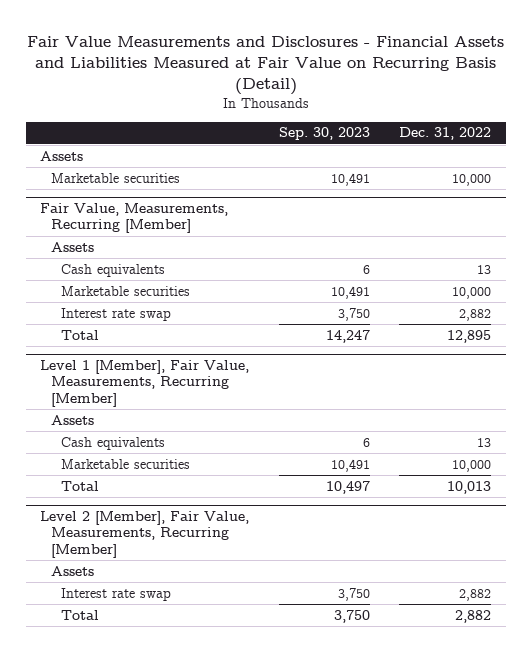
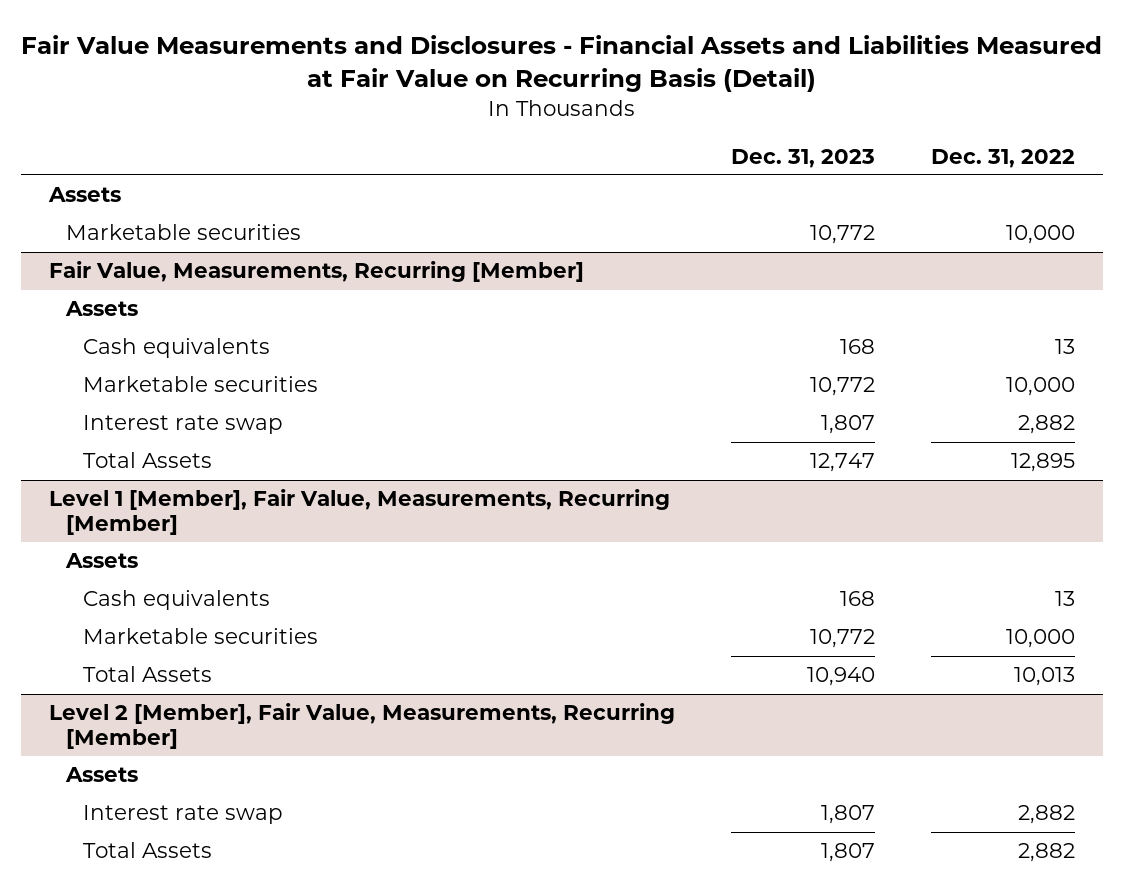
- | Sep. 30, 2023 | Dec. 31, 2022
+ | Dec. 31, 2023 | Dec. 31, 2022
@ Fair Value, Measurements, Recurring [Member]
- Total | 14,247 | 12,895
+ Total Assets | 12,747 | 12,895
@ Level 1 [Member], Fair Value, Measurements, Recurring [Member]
- Total | 10,497 | 10,013
+ Total Assets | 10,940 | 10,013
@ Level 2 [Member], Fair Value, Measurements, Recurring [Member]
- Total | 3,750 | 2,882
+ Total Assets | 1,807 | 2,882

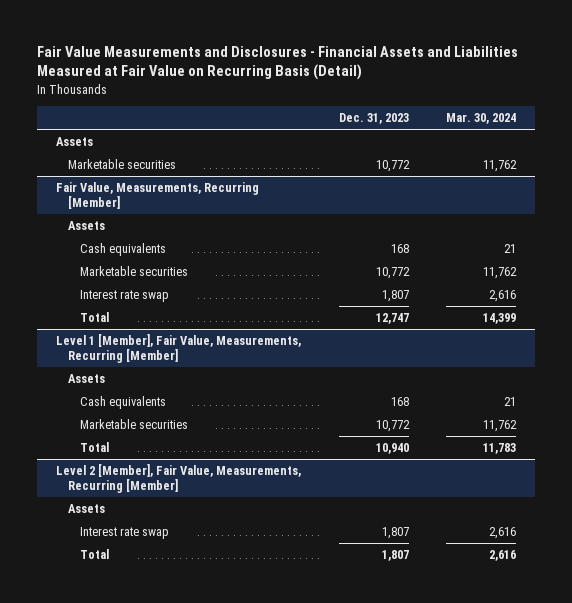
- | Dec. 31, 2023 | Dec. 31, 2022
+ | Dec. 31, 2023 | Mar. 30, 2024
@ Fair Value, Measurements, Recurring [Member]
- Total Assets | 12,747 | 12,895
+ Total | 12,747 | 14,399
@ Level 1 [Member], Fair Value, Measurements, Recurring [Member]
- Total Assets | 10,940 | 10,013
+ Total | 10,940 | 11,783
@ Level 2 [Member], Fair Value, Measurements, Recurring [Member]
- Total Assets | 1,807 | 2,882
+ Total | 1,807 | 2,616

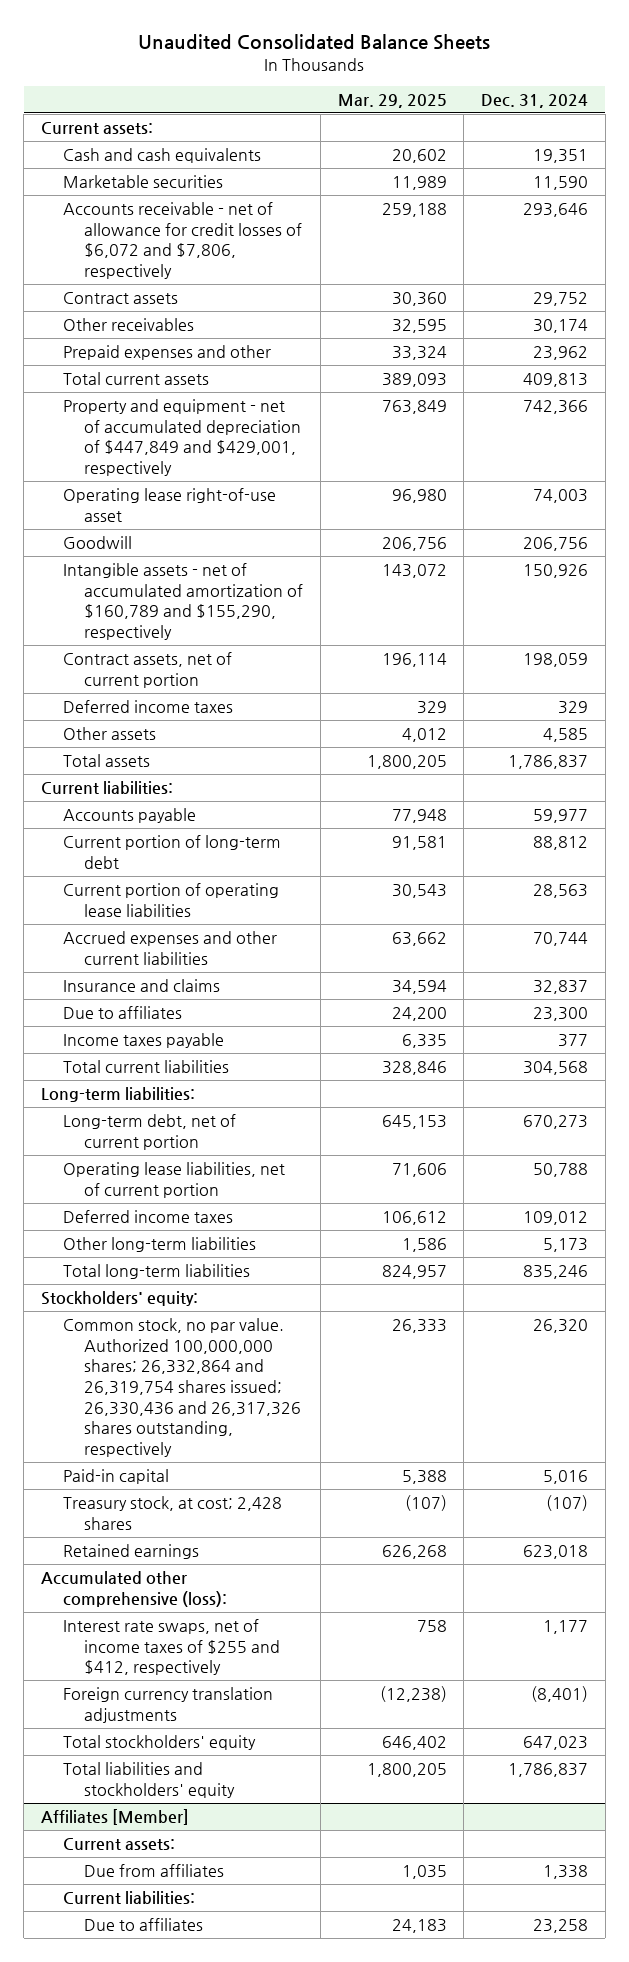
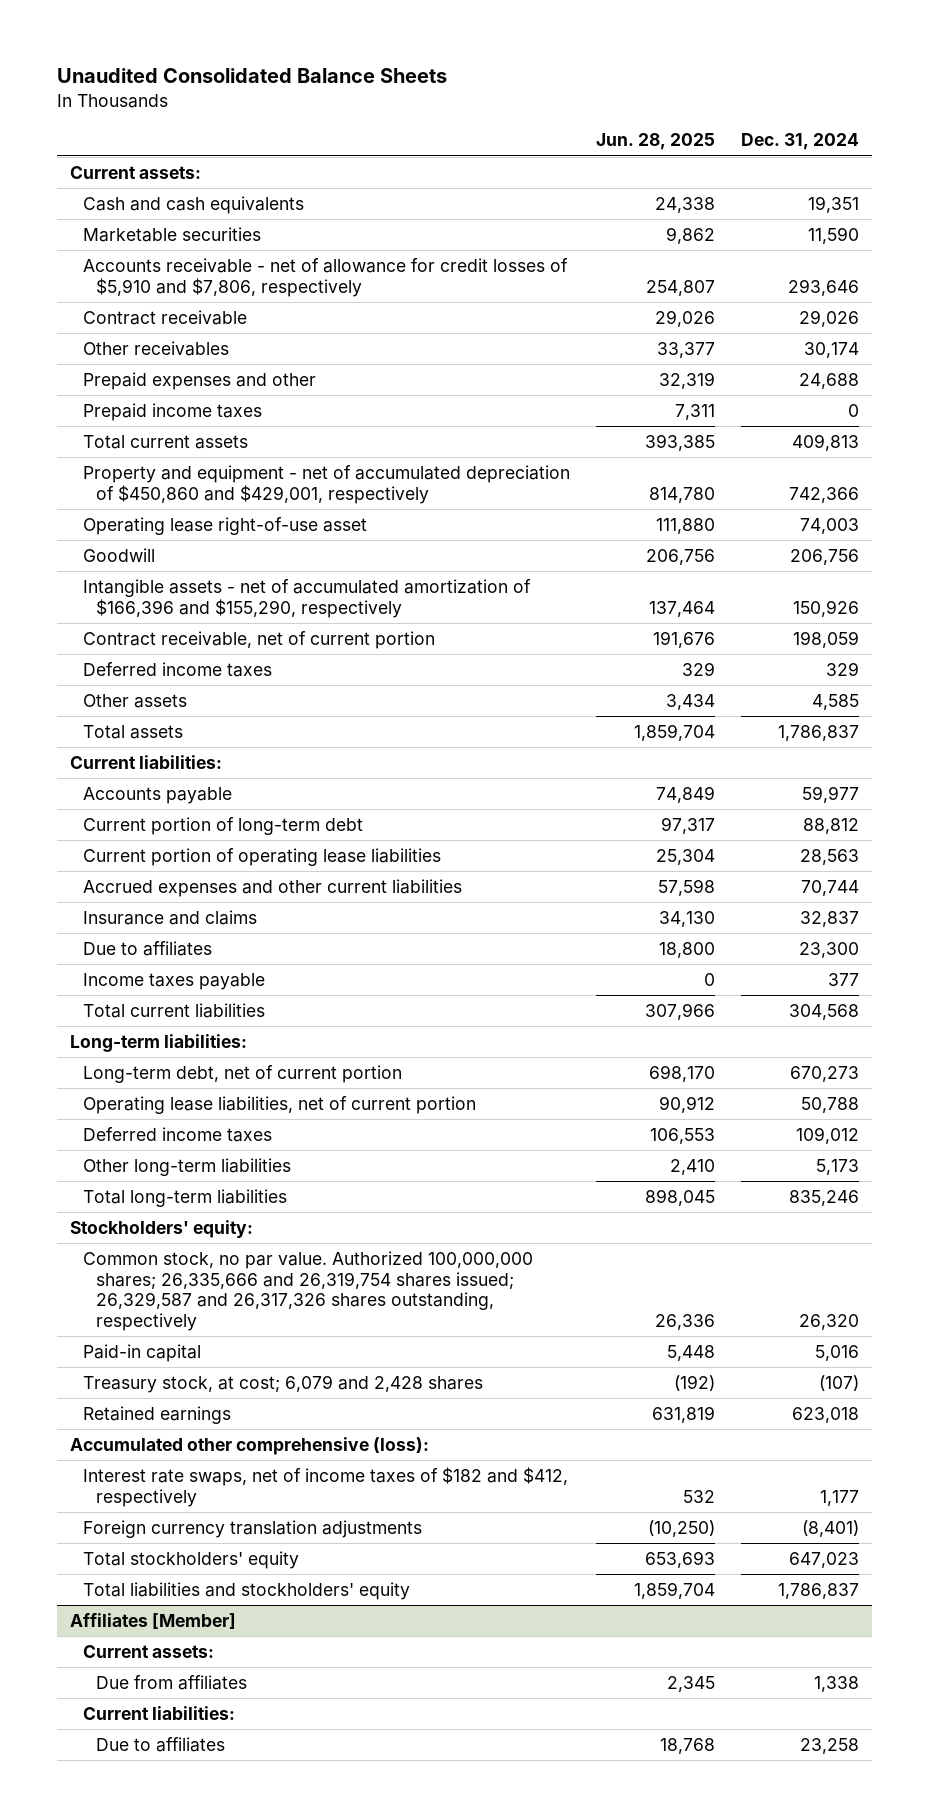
- | Mar. 29, 2025 | Dec. 31, 2024
+ | Jun. 28, 2025 | Dec. 31, 2024
- Accounts receivable - net of allowance for credit losses of $6,072 and $7,806, respectively | 259,188 | 293,646
- Contract assets | 30,360 | 29,752
+ Accounts receivable - net of allowance for credit losses of $5,910 and $7,806, respectively | 254,807 | 293,646
+ Contract receivable | 29,026 | 29,026
- Prepaid expenses and other | 33,324 | 23,962
+ Prepaid expenses and other | 32,319 | 24,688
+ Prepaid income taxes | 7,311 | 0
- Property and equipment - net of accumulated depreciation of $447,849 and $429,001, respectively | 763,849 | 742,366
+ Property and equipment - net of accumulated depreciation of $450,860 and $429,001, respectively | 814,780 | 742,366
- Intangible assets - net of accumulated amortization of $160,789 and $155,290, respectively | 143,072 | 150,926
- Contract assets, net of current portion | 196,114 | 198,059
+ Intangible assets - net of accumulated amortization of $166,396 and $155,290, respectively | 137,464 | 150,926
+ Contract receivable, net of current portion | 191,676 | 198,059
- Common stock, no par value. Authorized 100,000,000 shares; 26,332,864 and 26,319,754 shares issued; 26,330,436 and 26,317,326 shares outstanding, respectively | 26,333 | 26,320
+ Common stock, no par value. Authorized 100,000,000 shares; 26,335,666 and 26,319,754 shares issued; 26,329,587 and 26,317,326 shares outstanding, respectively | 26,336 | 26,320
- Treasury stock, at cost; 2,428 shares | (107) | (107)
+ Treasury stock, at cost; 6,079 and 2,428 shares | (192) | (107)
- Interest rate swaps, net of income taxes of $255 and $412, respectively | 758 | 1,177
+ Interest rate swaps, net of income taxes of $182 and $412, respectively | 532 | 1,177

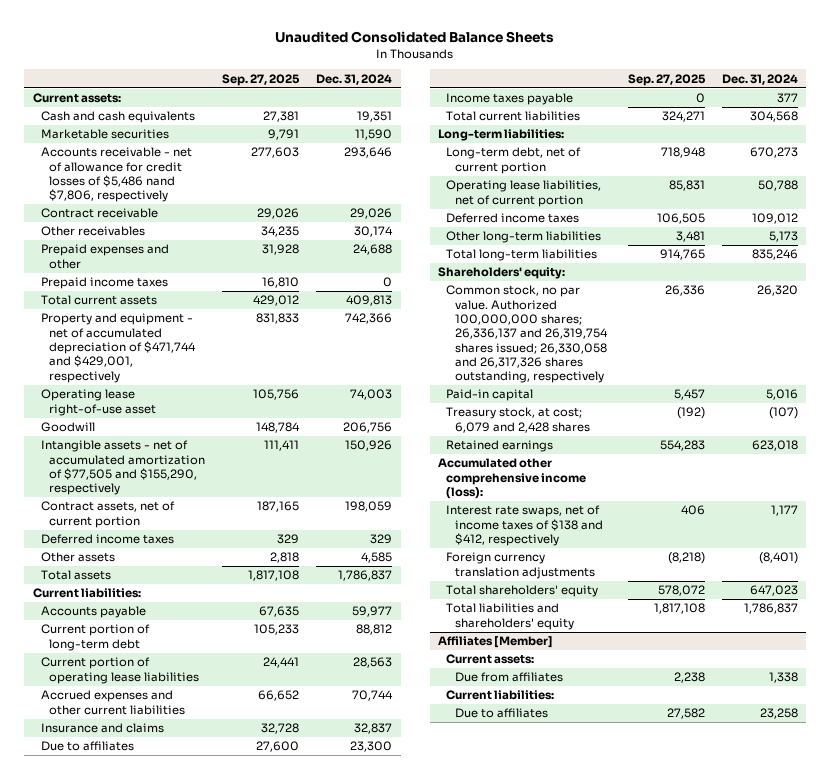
- | Jun. 28, 2025 | Dec. 31, 2024
+ | Sep. 27, 2025 | Dec. 31, 2024
- Accounts receivable - net of allowance for credit losses of $5,910 and $7,806, respectively | 254,807 | 293,646
+ Accounts receivable - net of allowance for credit losses of $5,486 nand $7,806, respectively | 277,603 | 293,646
- Property and equipment - net of accumulated depreciation of $450,860 and $429,001, respectively | 814,780 | 742,366
+ Property and equipment - net of accumulated depreciation of $471,744 and $429,001, respectively | 831,833 | 742,366
- Intangible assets - net of accumulated amortization of $166,396 and $155,290, respectively | 137,464 | 150,926
- Contract receivable, net of current portion | 191,676 | 198,059
+ Intangible assets - net of accumulated amortization of $77,505 and $155,290, respectively | 111,411 | 150,926
+ Contract assets, net of current portion | 187,165 | 198,059
- Stockholders' equity:
- Common stock, no par value. Authorized 100,000,000 shares; 26,335,666 and 26,319,754 shares issued; 26,329,587 and 26,317,326 shares outstanding, respectively | 26,336 | 26,320
+ Shareholders' equity:
+ Common stock, no par value. Authorized 100,000,000 shares; 26,336,137 and 26,319,754 shares issued; 26,330,058 and 26,317,326 shares outstanding, respectively | 26,336 | 26,320
- Accumulated other comprehensive (loss):
- Interest rate swaps, net of income taxes of $182 and $412, respectively | 532 | 1,177
+ Accumulated other comprehensive income (loss):
+ Interest rate swaps, net of income taxes of $138 and $412, respectively | 406 | 1,177
- Total stockholders' equity | 653,693 | 647,023
- Total liabilities and stockholders' equity | 1,859,704 | 1,786,837
+ Total shareholders' equity | 578,072 | 647,023
+ Total liabilities and shareholders' equity | 1,817,108 | 1,786,837

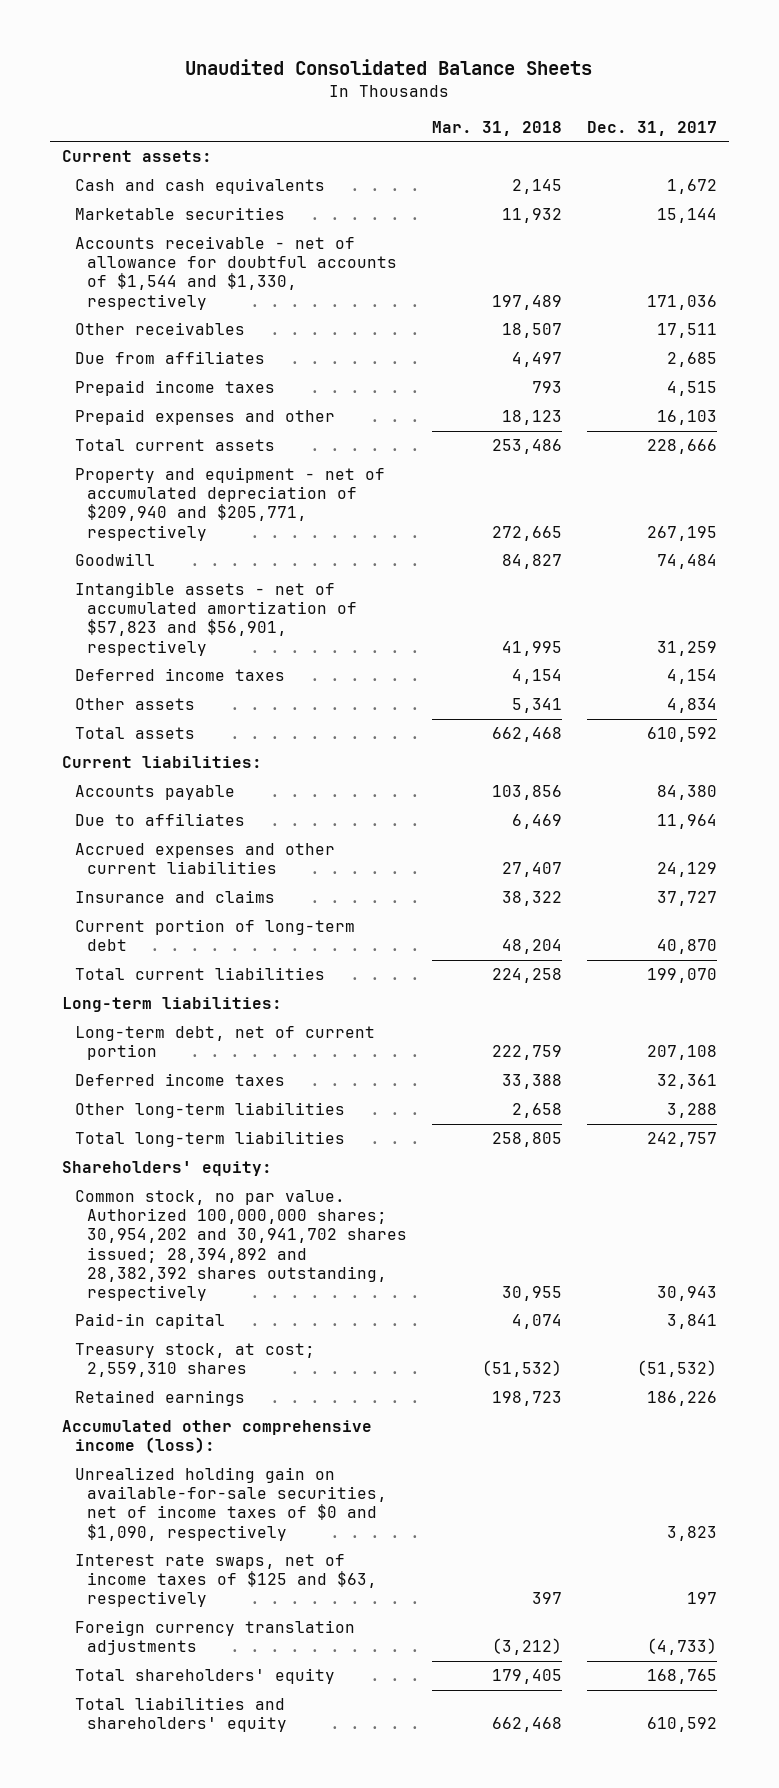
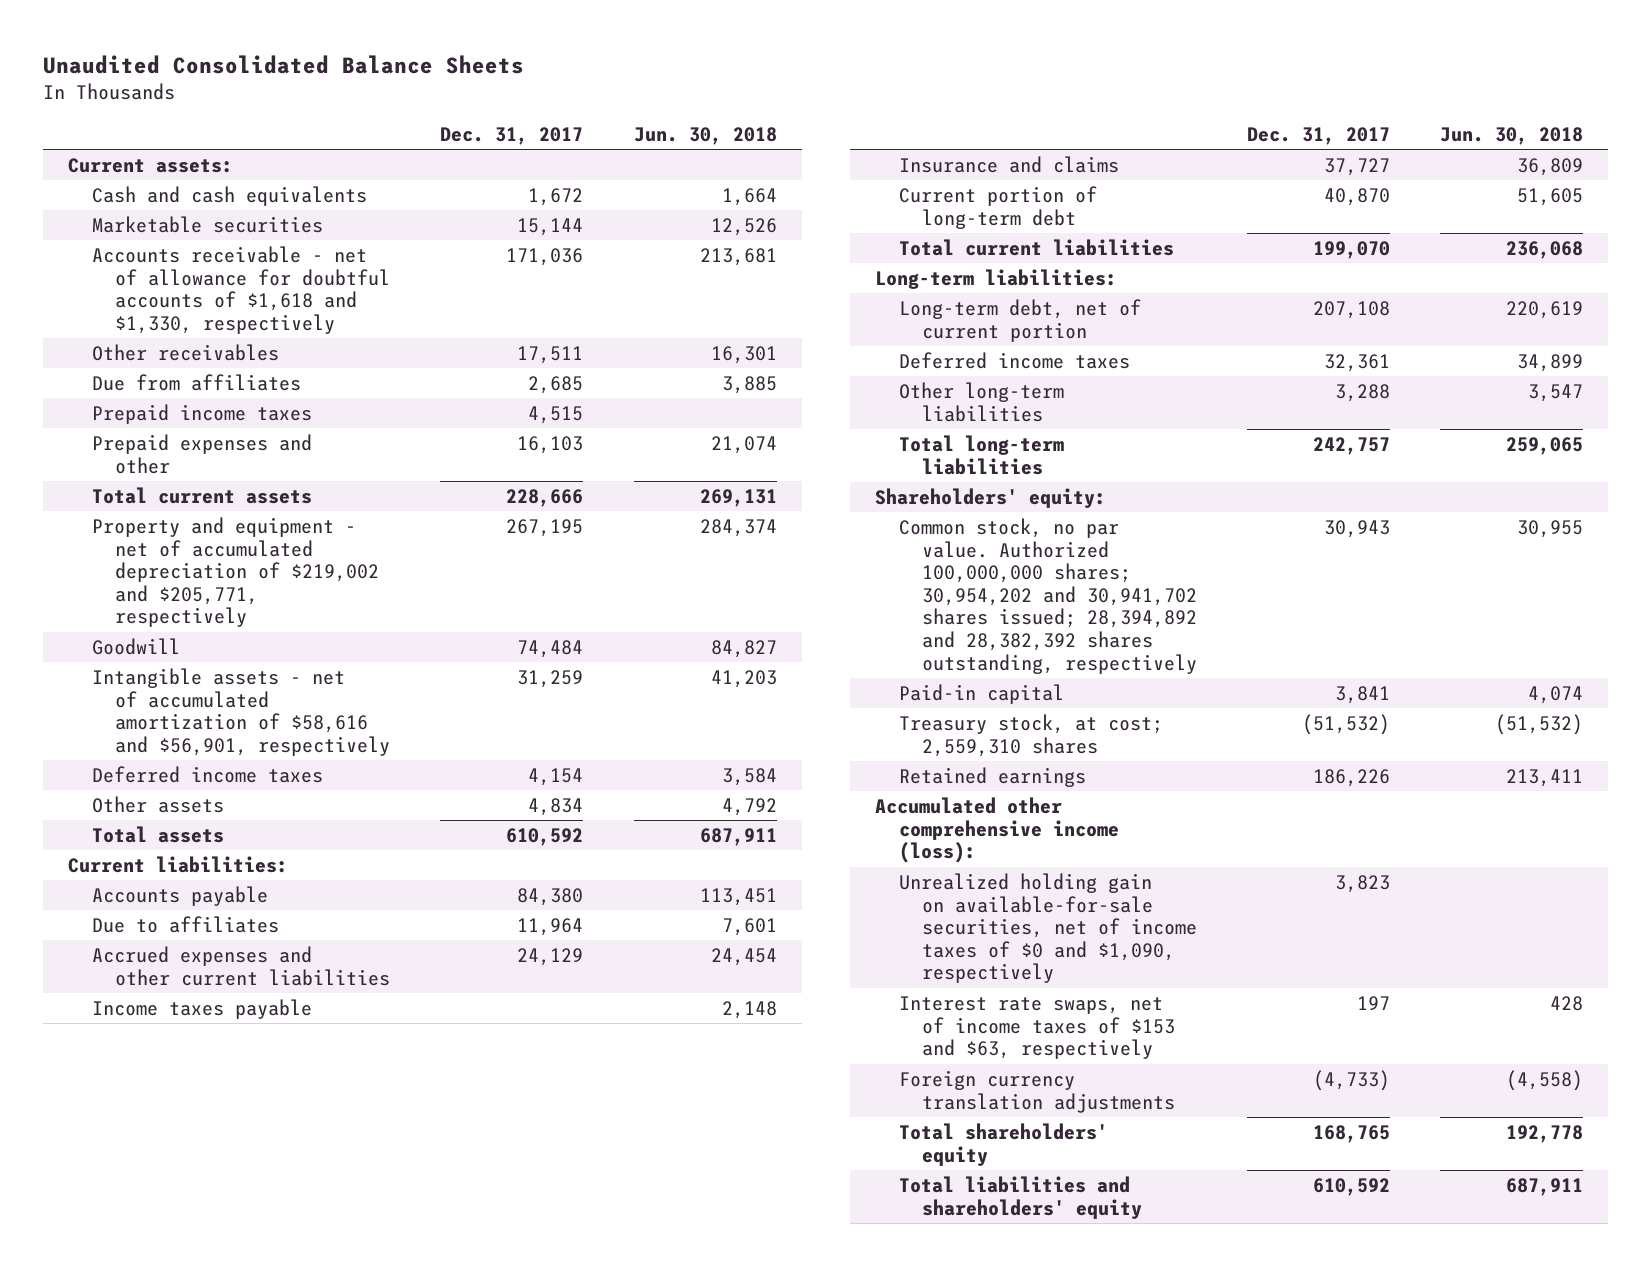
- | Mar. 31, 2018 | Dec. 31, 2017
+ | Dec. 31, 2017 | Jun. 30, 2018
- Accounts receivable - net of allowance for doubtful accounts of $1,544 and $1,330, respectively | 197,489 | 171,036
+ Accounts receivable - net of allowance for doubtful accounts of $1,618 and $1,330, respectively | 171,036 | 213,681
- Property and equipment - net of accumulated depreciation of $209,940 and $205,771, respectively | 272,665 | 267,195
+ Property and equipment - net of accumulated depreciation of $219,002 and $205,771, respectively | 267,195 | 284,374
- Intangible assets - net of accumulated amortization of $57,823 and $56,901, respectively | 41,995 | 31,259
+ Intangible assets - net of accumulated amortization of $58,616 and $56,901, respectively | 31,259 | 41,203
+ Income taxes payable | | 2,148
- Interest rate swaps, net of income taxes of $125 and $63, respectively | 397 | 197
+ Interest rate swaps, net of income taxes of $153 and $63, respectively | 197 | 428

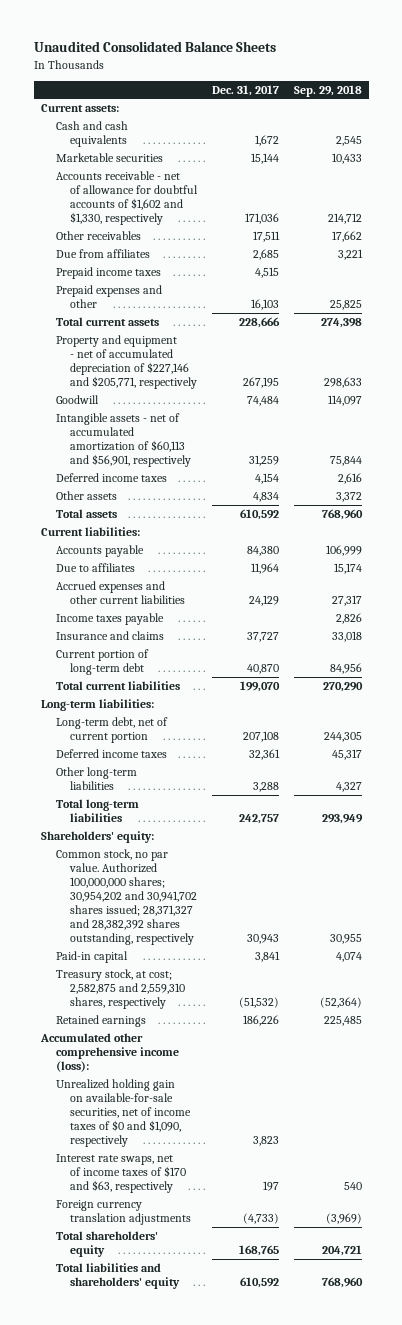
- | Dec. 31, 2017 | Jun. 30, 2018
+ | Dec. 31, 2017 | Sep. 29, 2018
- Accounts receivable - net of allowance for doubtful accounts of $1,618 and $1,330, respectively | 171,036 | 213,681
+ Accounts receivable - net of allowance for doubtful accounts of $1,602 and $1,330, respectively | 171,036 | 214,712
- Property and equipment - net of accumulated depreciation of $219,002 and $205,771, respectively | 267,195 | 284,374
+ Property and equipment - net of accumulated depreciation of $227,146 and $205,771, respectively | 267,195 | 298,633
- Intangible assets - net of accumulated amortization of $58,616 and $56,901, respectively | 31,259 | 41,203
+ Intangible assets - net of accumulated amortization of $60,113 and $56,901, respectively | 31,259 | 75,844
- Common stock, no par value. Authorized 100,000,000 shares; 30,954,202 and 30,941,702 shares issued; 28,394,892 and 28,382,392 shares outstanding, respectively | 30,943 | 30,955
+ Common stock, no par value. Authorized 100,000,000 shares; 30,954,202 and 30,941,702 shares issued; 28,371,327 and 28,382,392 shares outstanding, respectively | 30,943 | 30,955
- Treasury stock, at cost; 2,559,310 shares | (51,532) | (51,532)
+ Treasury stock, at cost; 2,582,875 and 2,559,310 shares, respectively | (51,532) | (52,364)
- Interest rate swaps, net of income taxes of $153 and $63, respectively | 197 | 428
+ Interest rate swaps, net of income taxes of $170 and $63, respectively | 197 | 540

